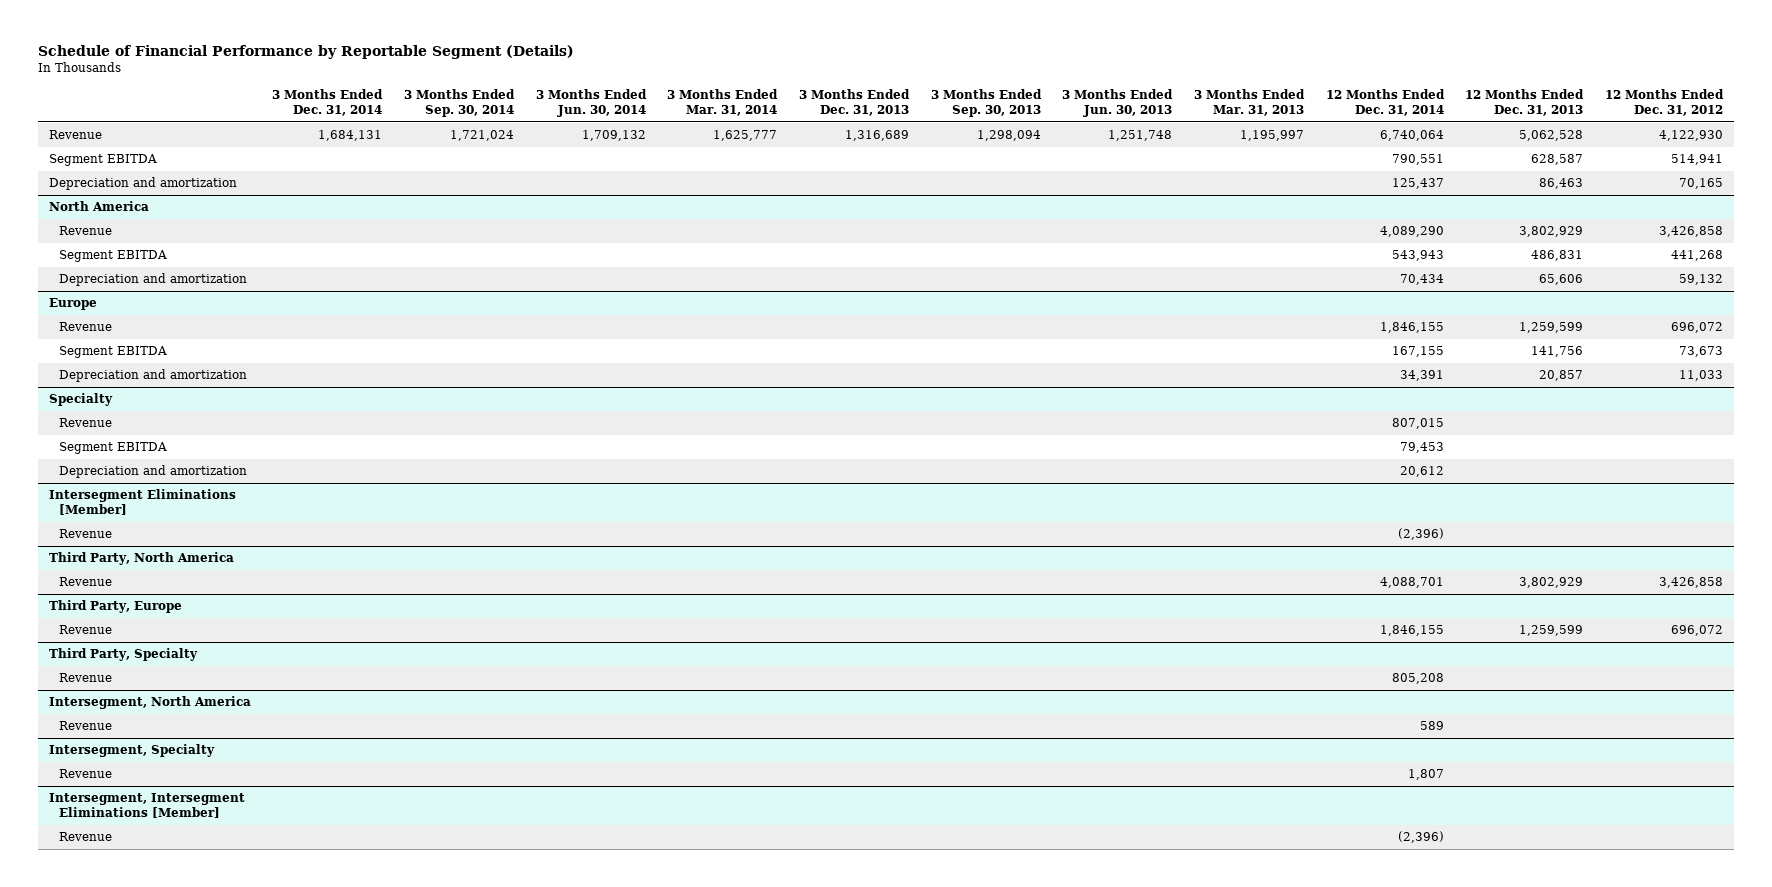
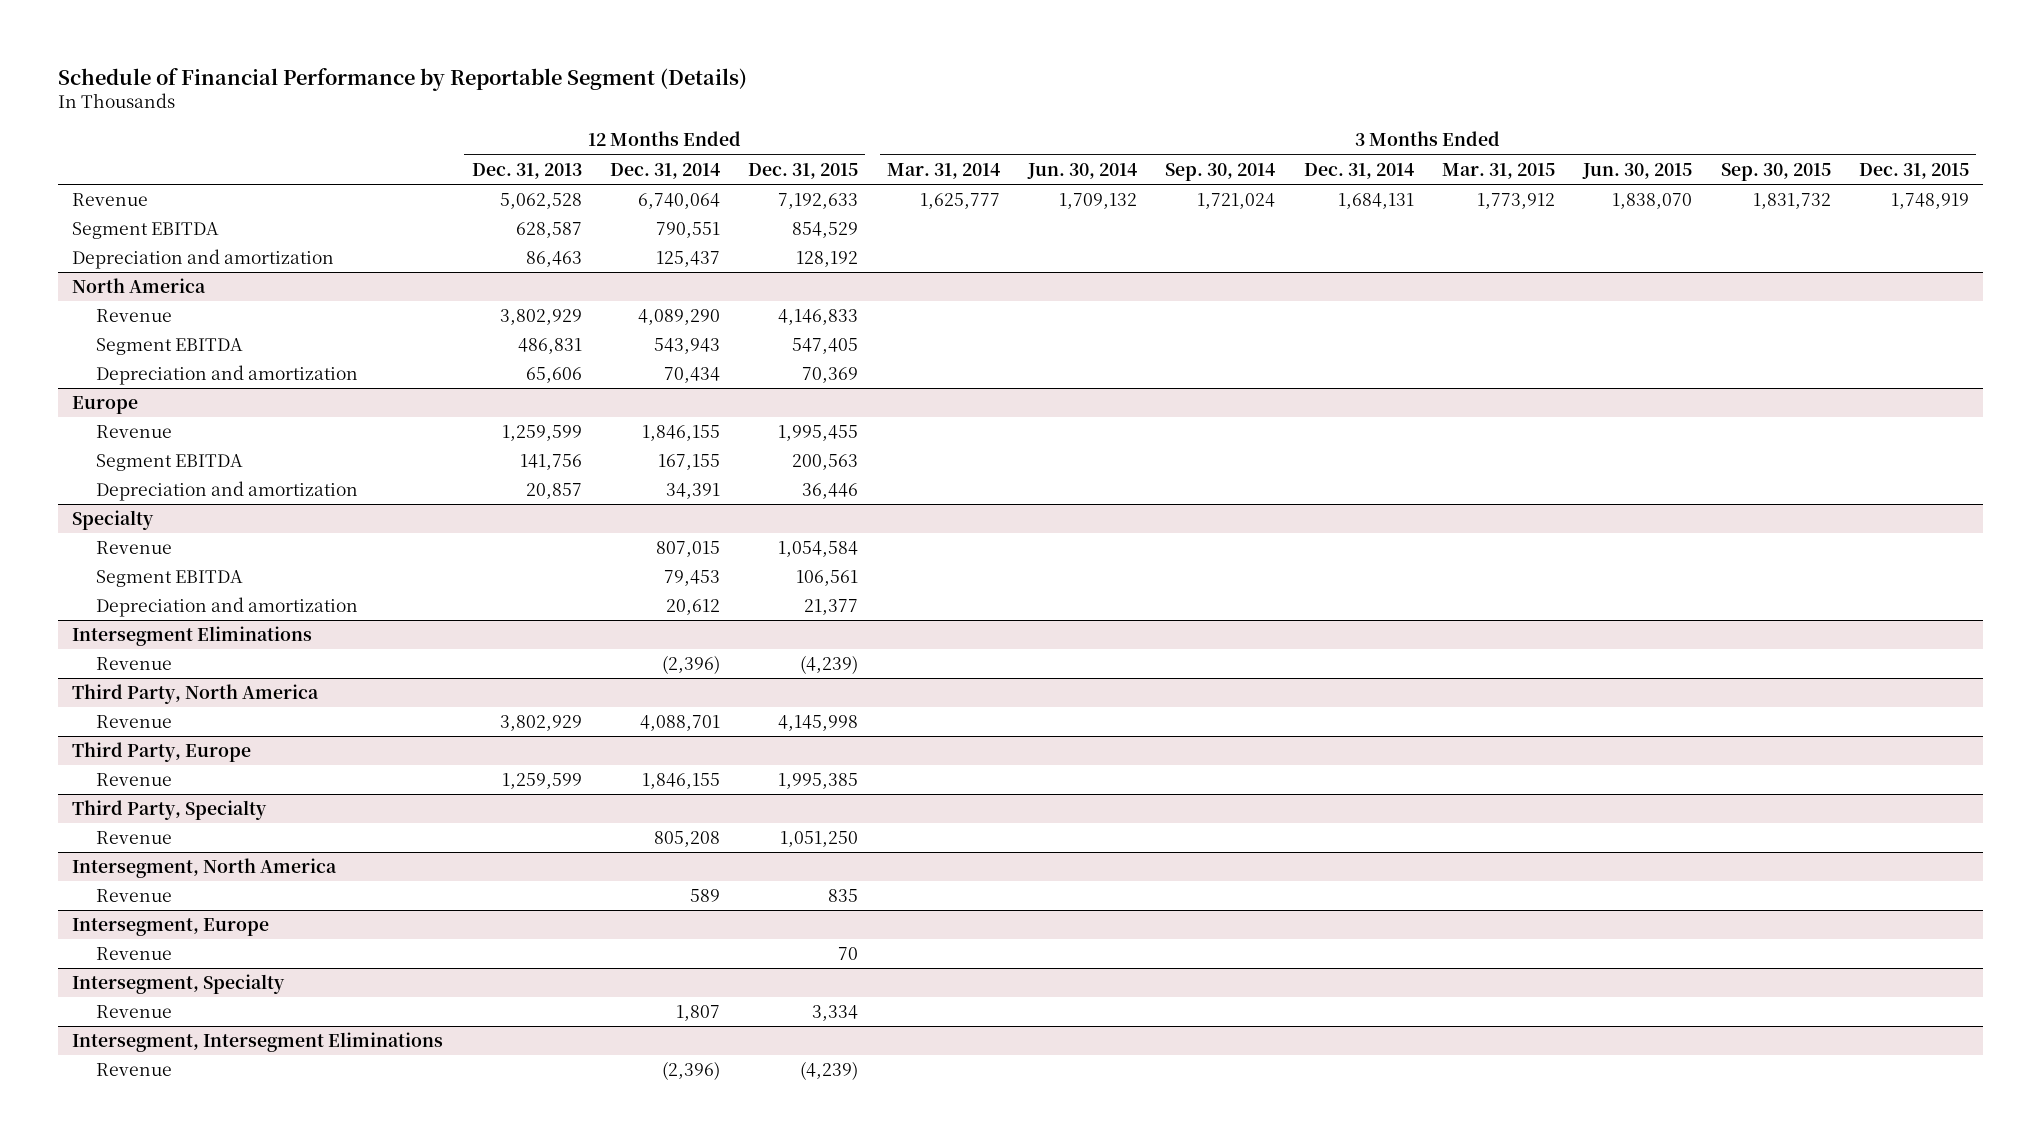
- | 3 Months Ended Dec. 31, 2014 | 3 Months Ended Sep. 30, 2014 | 3 Months Ended Jun. 30, 2014 | 3 Months Ended Mar. 31, 2014 | 3 Months Ended Dec. 31, 2013 | 3 Months Ended Sep. 30, 2013 | 3 Months Ended Jun. 30, 2013 | 3 Months Ended Mar. 31, 2013 | 12 Months Ended Dec. 31, 2014 | 12 Months Ended Dec. 31, 2013 | 12 Months Ended Dec. 31, 2012
+ | 12 Months Ended Dec. 31, 2013 | 12 Months Ended Dec. 31, 2014 | 12 Months Ended Dec. 31, 2015 | 3 Months Ended Mar. 31, 2014 | 3 Months Ended Jun. 30, 2014 | 3 Months Ended Sep. 30, 2014 | 3 Months Ended Dec. 31, 2014 | 3 Months Ended Mar. 31, 2015 | 3 Months Ended Jun. 30, 2015 | 3 Months Ended Sep. 30, 2015 | 3 Months Ended Dec. 31, 2015
- Intersegment Eliminations [Member]
+ Intersegment Eliminations
+ Intersegment, Europe
+ Revenue | | | 70 | | | | | | | |
- Intersegment, Intersegment Eliminations [Member]
+ Intersegment, Intersegment Eliminations

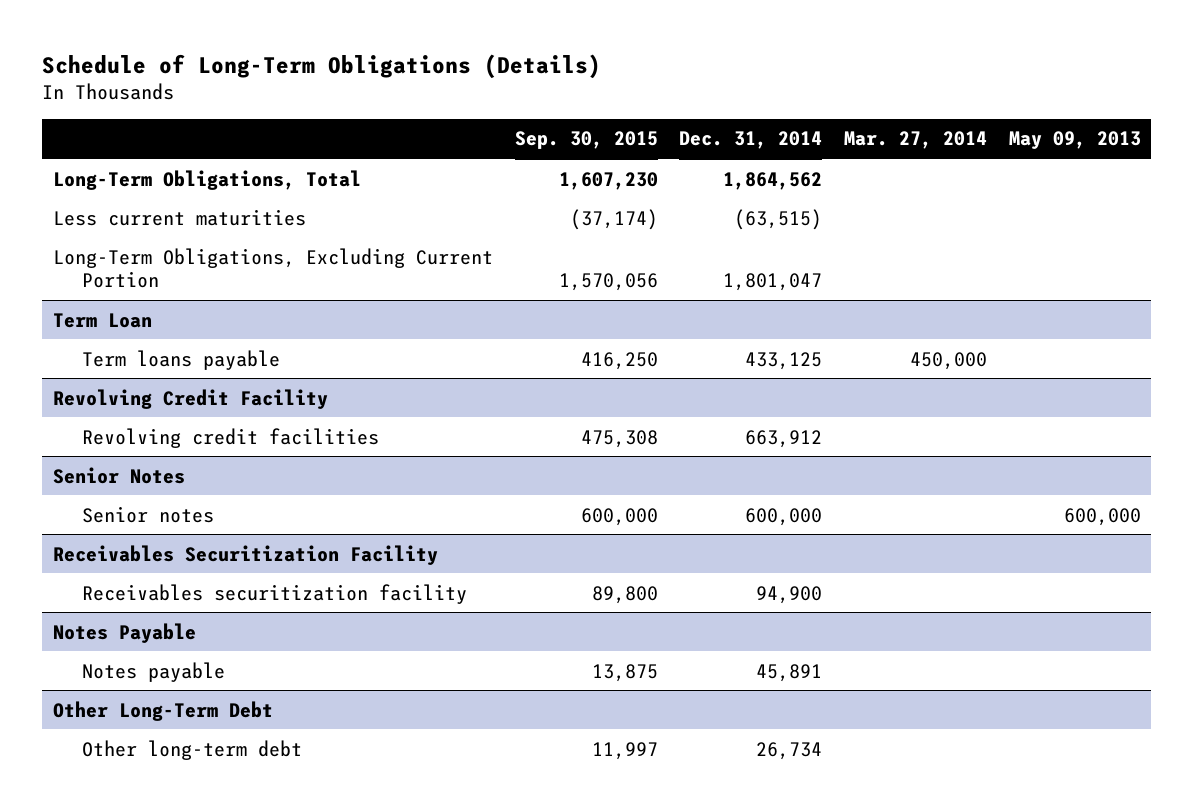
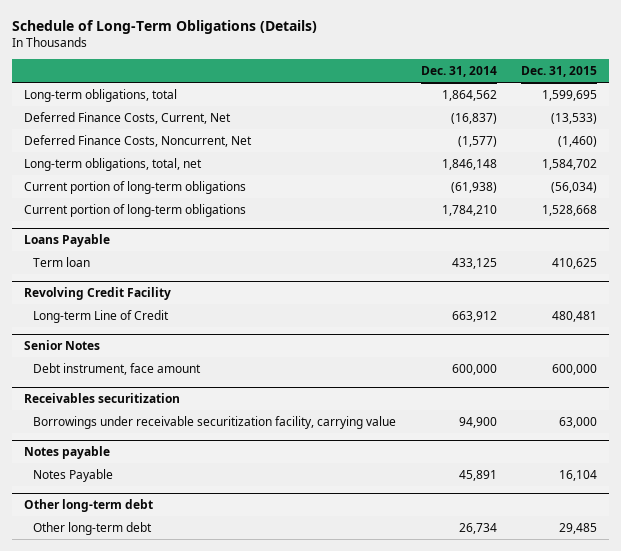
- | Sep. 30, 2015 | Dec. 31, 2014 | Mar. 27, 2014 | May 09, 2013
+ | Dec. 31, 2014 | Dec. 31, 2015
- Long-Term Obligations, Total | 1,607,230 | 1,864,562 | |
- Less current maturities | (37,174) | (63,515) | |
- Long-Term Obligations, Excluding Current Portion | 1,570,056 | 1,801,047 | |
- Term Loan
- Term loans payable | 416,250 | 433,125 | 450,000 |
+ Long-term obligations, total | 1,864,562 | 1,599,695
+ Deferred Finance Costs, Current, Net | (16,837) | (13,533)
+ Deferred Finance Costs, Noncurrent, Net | (1,577) | (1,460)
+ Long-term obligations, total, net | 1,846,148 | 1,584,702
+ Current portion of long-term obligations | (61,938) | (56,034)
+ Current portion of long-term obligations | 1,784,210 | 1,528,668
+ Loans Payable
+ Term loan | 433,125 | 410,625
@ Revolving Credit Facility
- Revolving credit facilities | 475,308 | 663,912 | |
+ Long-term Line of Credit | 663,912 | 480,481
@ Senior Notes
- Senior notes | 600,000 | 600,000 | | 600,000
- Receivables Securitization Facility
- Receivables securitization facility | 89,800 | 94,900 | |
- Notes Payable
- Notes payable | 13,875 | 45,891 | |
- Other Long-Term Debt
@ Senior Notes
+ Debt instrument, face amount | 600,000 | 600,000
+ Receivables securitization
+ Borrowings under receivable securitization facility, carrying value | 94,900 | 63,000
+ Notes payable
+ Notes Payable | 45,891 | 16,104
+ Other long-term debt

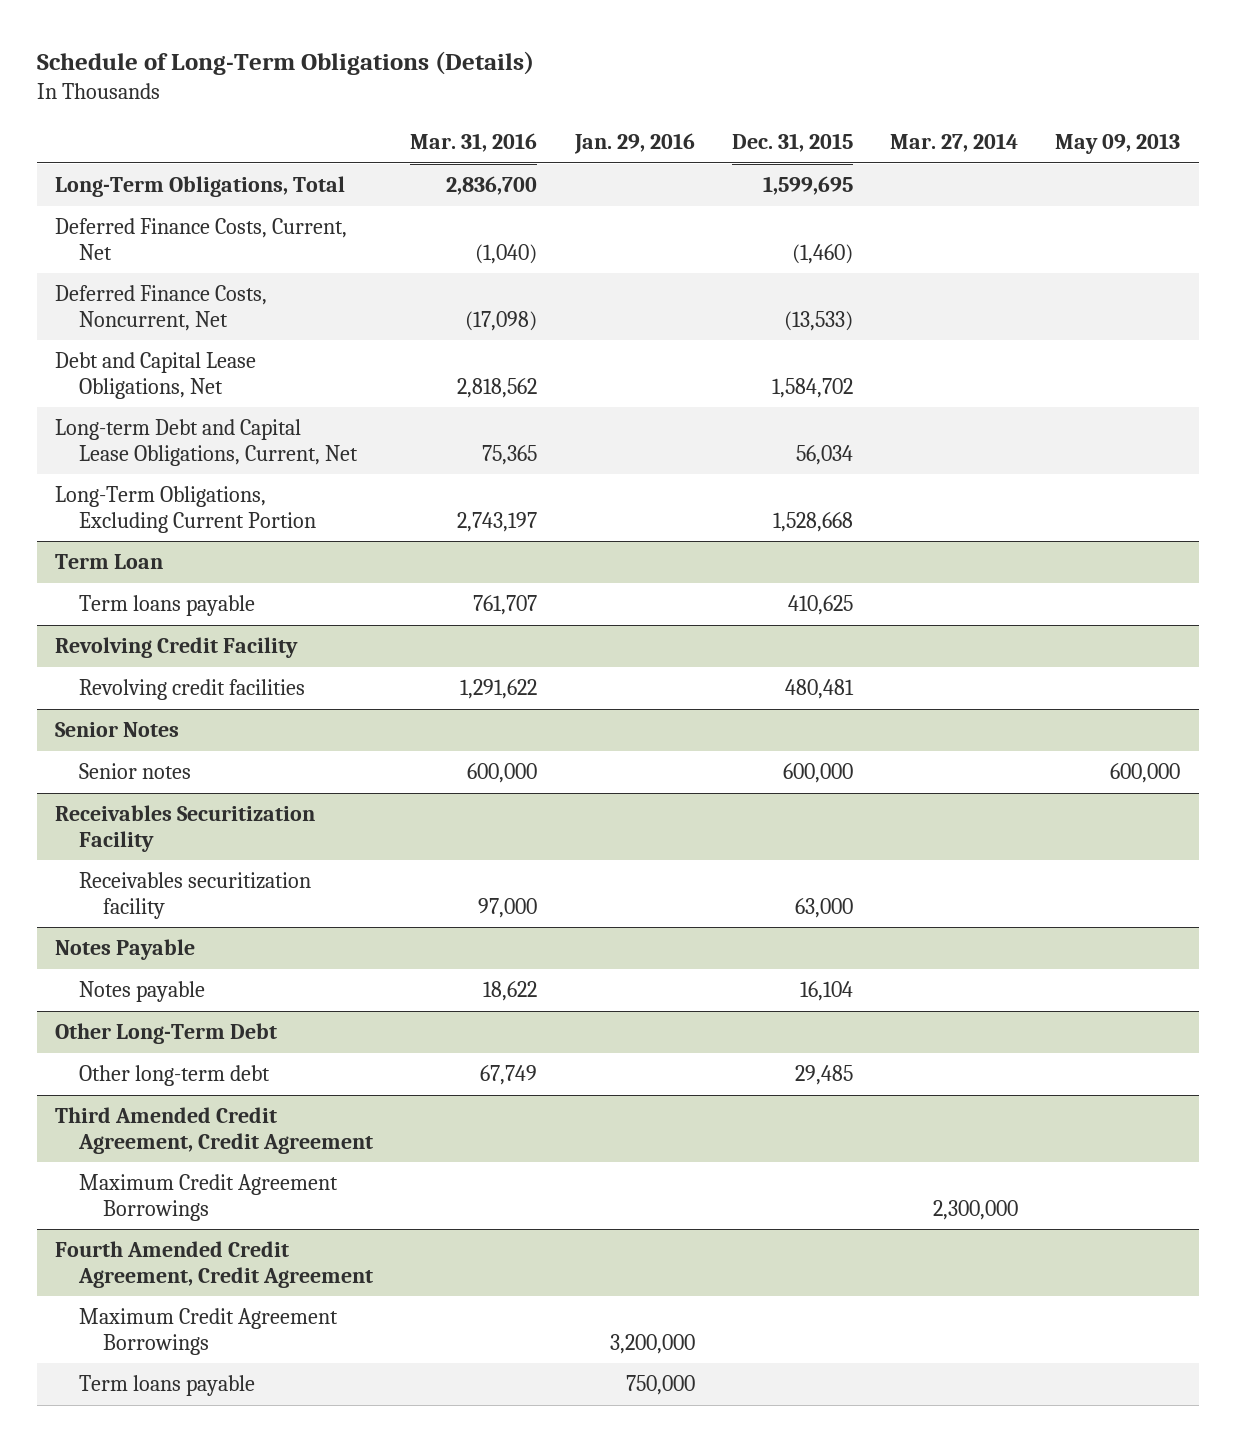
- | Dec. 31, 2014 | Dec. 31, 2015
+ | Mar. 31, 2016 | Jan. 29, 2016 | Dec. 31, 2015 | Mar. 27, 2014 | May 09, 2013
- Long-term obligations, total | 1,864,562 | 1,599,695
- Deferred Finance Costs, Current, Net | (16,837) | (13,533)
- Deferred Finance Costs, Noncurrent, Net | (1,577) | (1,460)
- Long-term obligations, total, net | 1,846,148 | 1,584,702
- Current portion of long-term obligations | (61,938) | (56,034)
- Current portion of long-term obligations | 1,784,210 | 1,528,668
- Loans Payable
- Term loan | 433,125 | 410,625
+ Long-Term Obligations, Total | 2,836,700 | | 1,599,695 | |
+ Deferred Finance Costs, Current, Net | (1,040) | | (1,460) | |
+ Deferred Finance Costs, Noncurrent, Net | (17,098) | | (13,533) | |
+ Debt and Capital Lease Obligations, Net | 2,818,562 | | 1,584,702 | |
+ Long-term Debt and Capital Lease Obligations, Current, Net | 75,365 | | 56,034 | |
+ Long-Term Obligations, Excluding Current Portion | 2,743,197 | | 1,528,668 | |
+ Term Loan
+ Term loans payable | 761,707 | | 410,625 | |
@ Revolving Credit Facility
- Long-term Line of Credit | 663,912 | 480,481
+ Revolving credit facilities | 1,291,622 | | 480,481 | |
@ Senior Notes
- Debt instrument, face amount | 600,000 | 600,000
- Receivables securitization
- Borrowings under receivable securitization facility, carrying value | 94,900 | 63,000
- Notes payable
- Notes Payable | 45,891 | 16,104
- Other long-term debt
@ Senior Notes
+ Senior notes | 600,000 | | 600,000 | | 600,000
+ Receivables Securitization Facility
+ Receivables securitization facility | 97,000 | | 63,000 | |
+ Notes Payable
+ Notes payable | 18,622 | | 16,104 | |
+ Other Long-Term Debt
+ Third Amended Credit Agreement, Credit Agreement
+ Maximum Credit Agreement Borrowings | | | | 2,300,000 |
+ Fourth Amended Credit Agreement, Credit Agreement
+ Maximum Credit Agreement Borrowings | | 3,200,000 | | |
+ Term loans payable | | 750,000 | | |

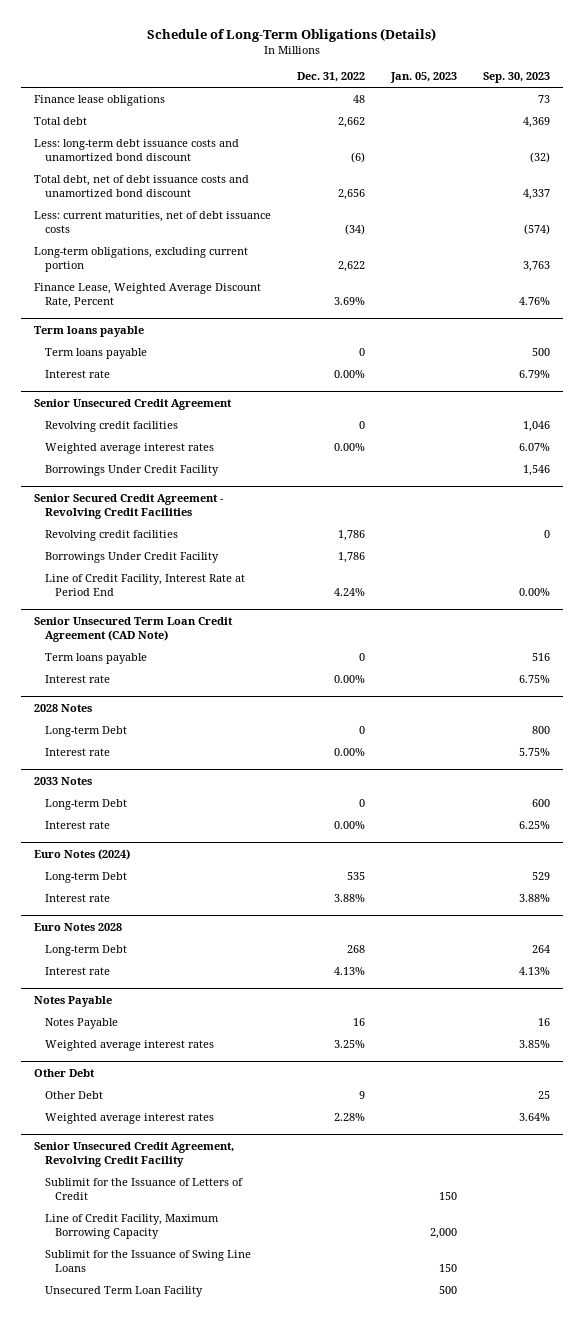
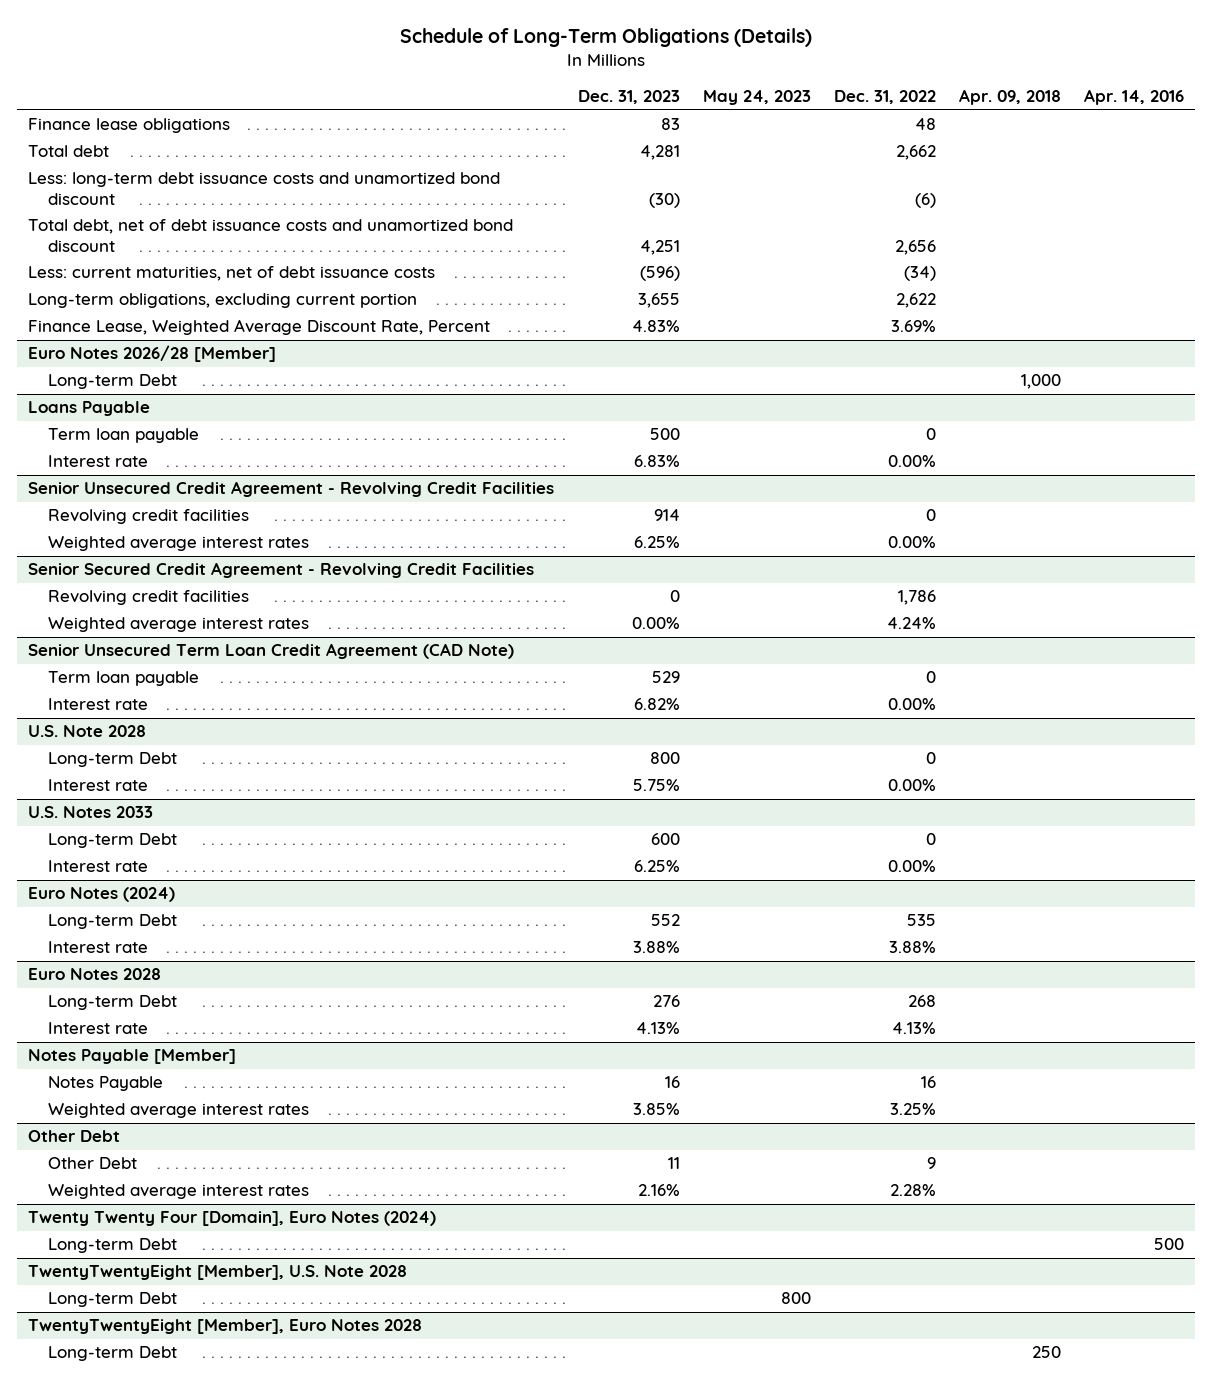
- | Dec. 31, 2022 | Jan. 05, 2023 | Sep. 30, 2023
+ | Dec. 31, 2023 | May 24, 2023 | Dec. 31, 2022 | Apr. 09, 2018 | Apr. 14, 2016
- Term loans payable
- Term loans payable | 0 | | 500
+ Euro Notes 2026/28 [Member]
+ Long-term Debt | | | | 1,000 |
+ Loans Payable
+ Term loan payable | 500 | | 0 | |
- Senior Unsecured Credit Agreement
+ Senior Unsecured Credit Agreement - Revolving Credit Facilities
- Borrowings Under Credit Facility | | | 1,546
@ Senior Secured Credit Agreement - Revolving Credit Facilities
- Borrowings Under Credit Facility | 1,786 | |
- Line of Credit Facility, Interest Rate at Period End | 4.24% | | 0.00%
+ Weighted average interest rates | 0.00% | | 4.24% | |
@ Senior Unsecured Term Loan Credit Agreement (CAD Note)
- Term loans payable | 0 | | 516
+ Term loan payable | 529 | | 0 | |
- 2028 Notes
+ U.S. Note 2028
- 2033 Notes
+ U.S. Notes 2033
- Notes Payable
+ Notes Payable [Member]
- Senior Unsecured Credit Agreement, Revolving Credit Facility
- Sublimit for the Issuance of Letters of Credit | | 150 |
- Line of Credit Facility, Maximum Borrowing Capacity | | 2,000 |
- Sublimit for the Issuance of Swing Line Loans | | 150 |
- Unsecured Term Loan Facility | | 500 |
+ Twenty Twenty Four [Domain], Euro Notes (2024)
+ Long-term Debt | | | | | 500
+ TwentyTwentyEight [Member], U.S. Note 2028
+ Long-term Debt | | 800 | | |
+ TwentyTwentyEight [Member], Euro Notes 2028
+ Long-term Debt | | | | 250 |

